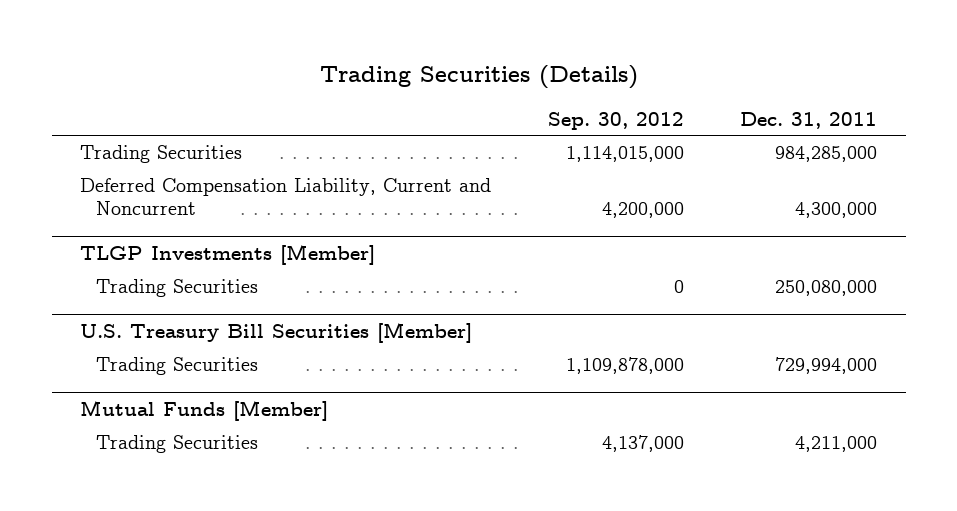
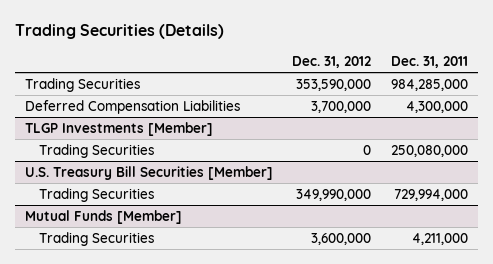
- | Sep. 30, 2012 | Dec. 31, 2011
+ | Dec. 31, 2012 | Dec. 31, 2011
- Deferred Compensation Liability, Current and Noncurrent | 4,200,000 | 4,300,000
+ Deferred Compensation Liabilities | 3,700,000 | 4,300,000

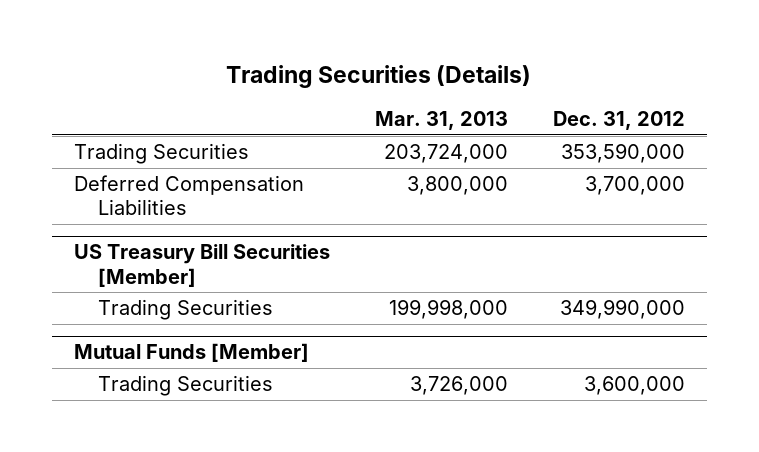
- | Dec. 31, 2012 | Dec. 31, 2011
+ | Mar. 31, 2013 | Dec. 31, 2012
- TLGP Investments [Member]
- Trading Securities | 0 | 250,080,000
- U.S. Treasury Bill Securities [Member]
+ US Treasury Bill Securities [Member]

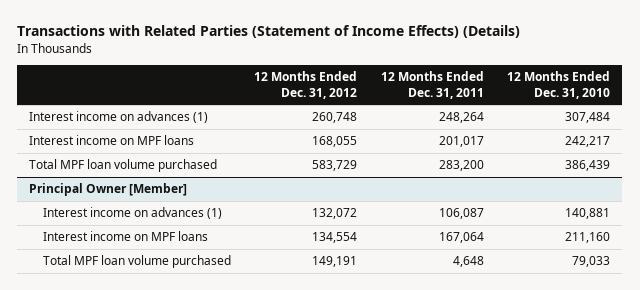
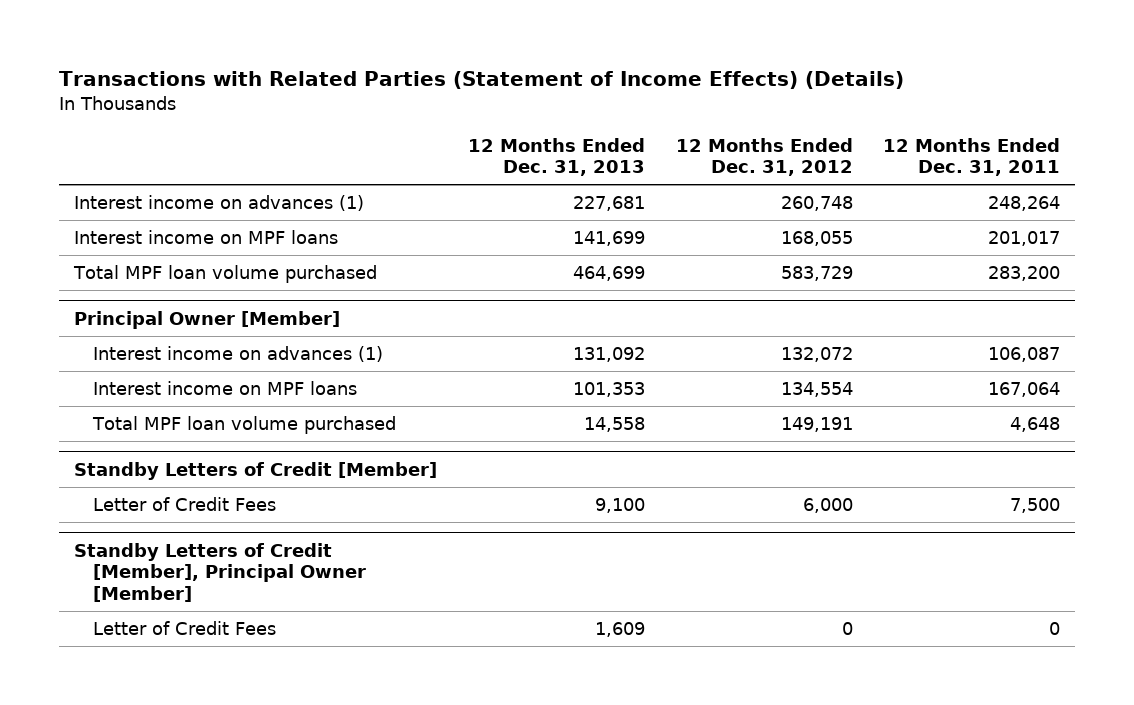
- | 12 Months Ended Dec. 31, 2012 | 12 Months Ended Dec. 31, 2011 | 12 Months Ended Dec. 31, 2010
+ | 12 Months Ended Dec. 31, 2013 | 12 Months Ended Dec. 31, 2012 | 12 Months Ended Dec. 31, 2011
+ Standby Letters of Credit [Member]
+ Letter of Credit Fees | 9,100 | 6,000 | 7,500
+ Standby Letters of Credit [Member], Principal Owner [Member]
+ Letter of Credit Fees | 1,609 | 0 | 0

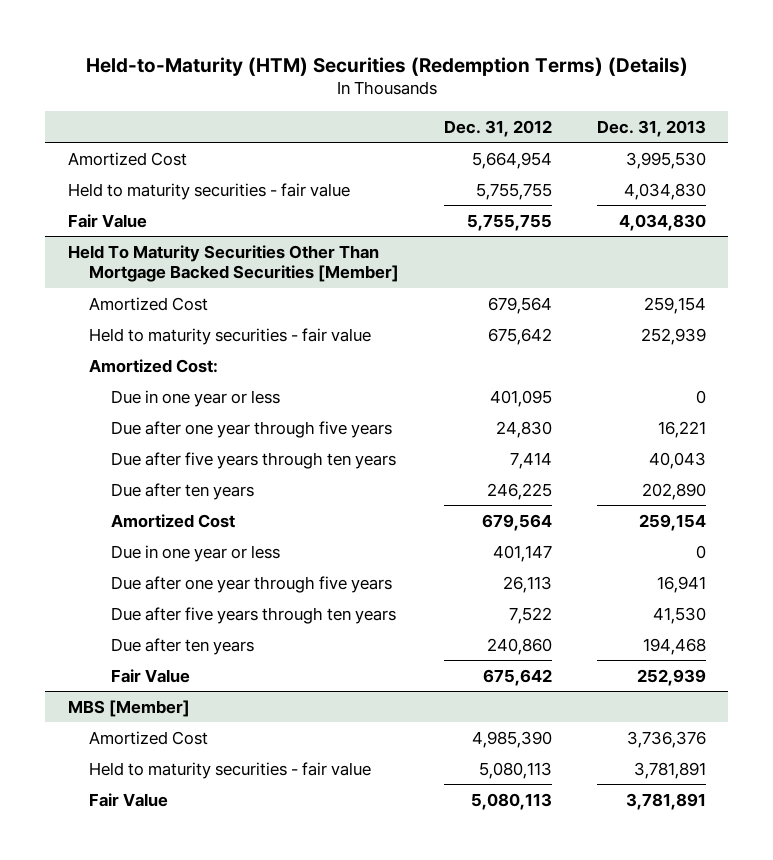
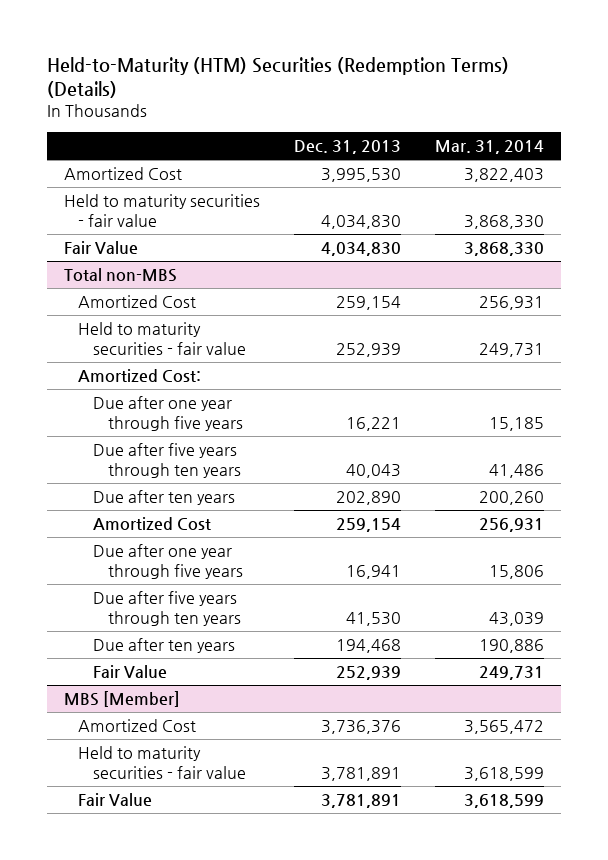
- | Dec. 31, 2012 | Dec. 31, 2013
+ | Dec. 31, 2013 | Mar. 31, 2014
- Held To Maturity Securities Other Than Mortgage Backed Securities [Member]
+ Total non-MBS
- Due in one year or less | 401,095 | 0
- Due in one year or less | 401,147 | 0

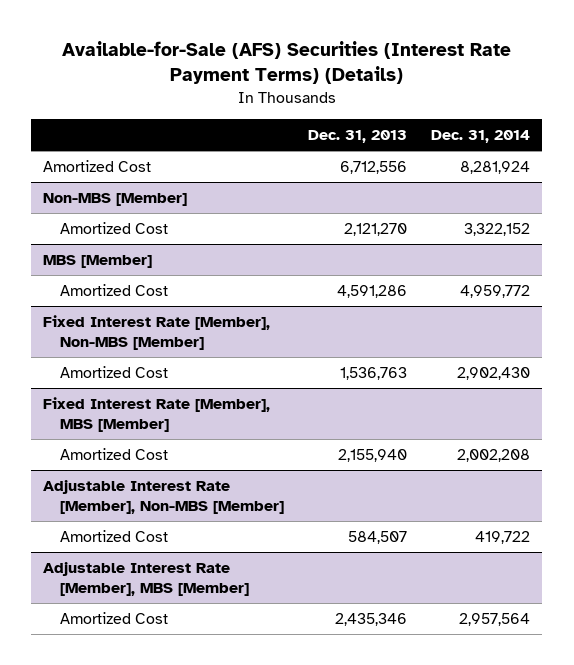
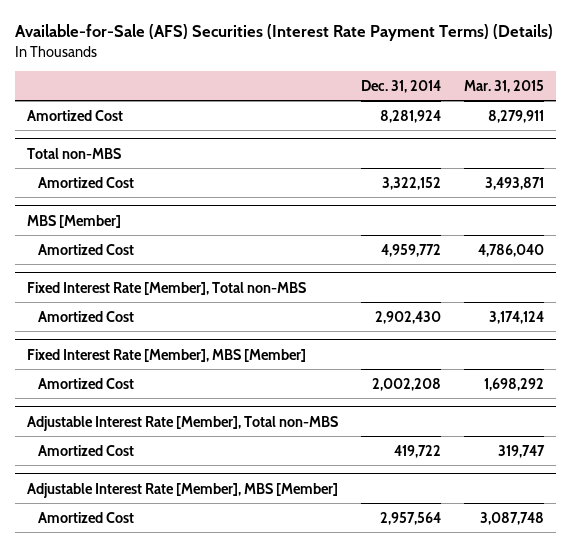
- | Dec. 31, 2013 | Dec. 31, 2014
+ | Dec. 31, 2014 | Mar. 31, 2015
- Non-MBS [Member]
+ Total non-MBS
- Fixed Interest Rate [Member], Non-MBS [Member]
+ Fixed Interest Rate [Member], Total non-MBS
- Adjustable Interest Rate [Member], Non-MBS [Member]
+ Adjustable Interest Rate [Member], Total non-MBS

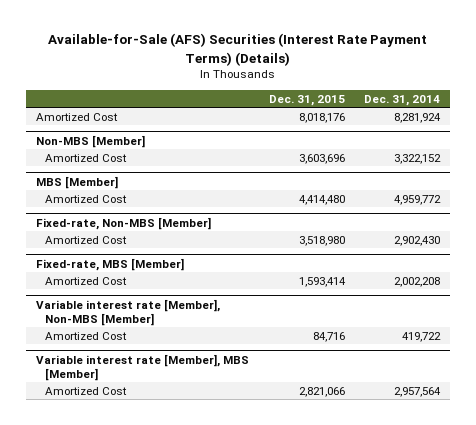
- | Dec. 31, 2014 | Mar. 31, 2015
+ | Dec. 31, 2015 | Dec. 31, 2014
- Total non-MBS
+ Non-MBS [Member]
- Fixed Interest Rate [Member], Total non-MBS
+ Fixed-rate, Non-MBS [Member]
- Fixed Interest Rate [Member], MBS [Member]
+ Fixed-rate, MBS [Member]
- Adjustable Interest Rate [Member], Total non-MBS
+ Variable interest rate [Member], Non-MBS [Member]
- Adjustable Interest Rate [Member], MBS [Member]
+ Variable interest rate [Member], MBS [Member]

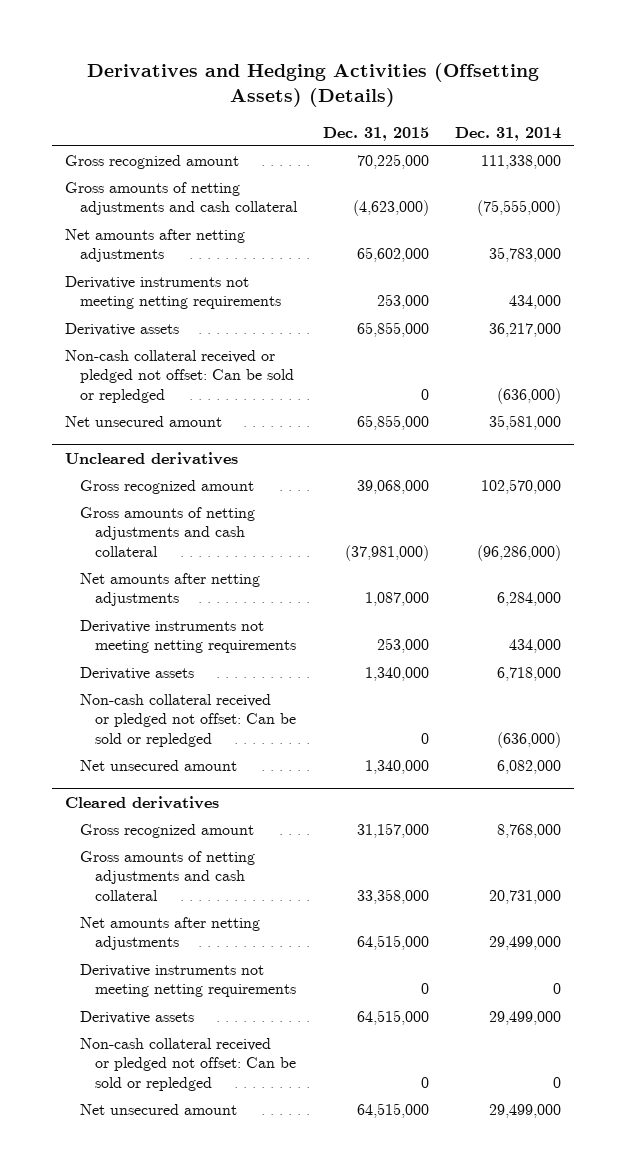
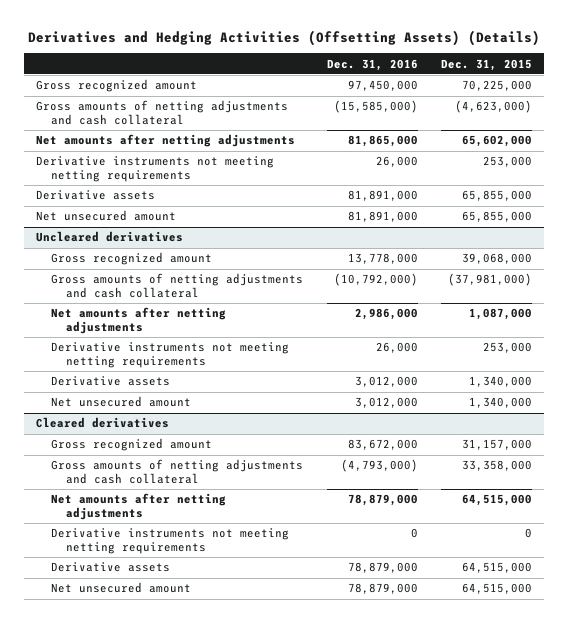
- | Dec. 31, 2015 | Dec. 31, 2014
+ | Dec. 31, 2016 | Dec. 31, 2015
- Non-cash collateral received or pledged not offset: Can be sold or repledged | 0 | (636,000)
@ Uncleared derivatives
- Non-cash collateral received or pledged not offset: Can be sold or repledged | 0 | (636,000)
@ Cleared derivatives
- Non-cash collateral received or pledged not offset: Can be sold or repledged | 0 | 0

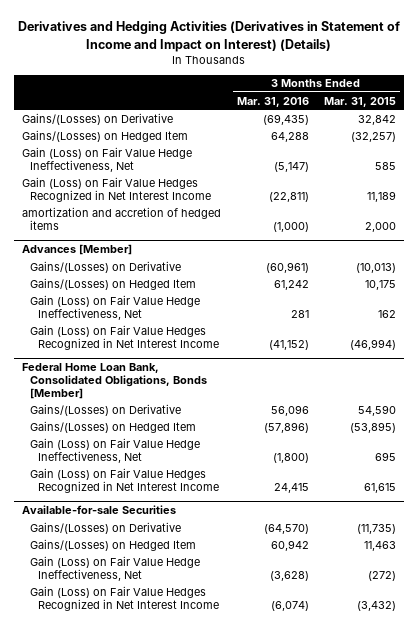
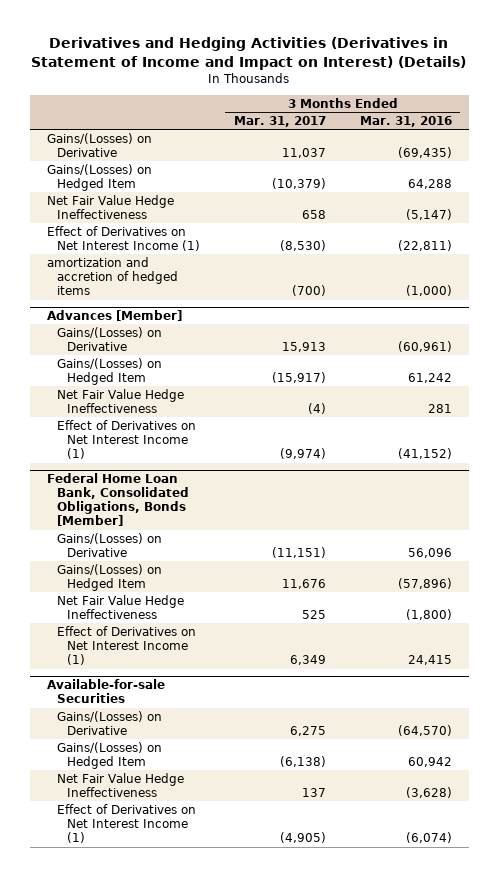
- | 3 Months Ended Mar. 31, 2016 | 3 Months Ended Mar. 31, 2015
+ | 3 Months Ended Mar. 31, 2017 | 3 Months Ended Mar. 31, 2016
- Gain (Loss) on Fair Value Hedge Ineffectiveness, Net | (5,147) | 585
- Gain (Loss) on Fair Value Hedges Recognized in Net Interest Income | (22,811) | 11,189
+ Net Fair Value Hedge Ineffectiveness | 658 | (5,147)
+ Effect of Derivatives on Net Interest Income (1) | (8,530) | (22,811)
@ Advances [Member]
- Gain (Loss) on Fair Value Hedge Ineffectiveness, Net | 281 | 162
- Gain (Loss) on Fair Value Hedges Recognized in Net Interest Income | (41,152) | (46,994)
+ Net Fair Value Hedge Ineffectiveness | (4) | 281
+ Effect of Derivatives on Net Interest Income (1) | (9,974) | (41,152)
@ Federal Home Loan Bank, Consolidated Obligations, Bonds [Member]
- Gain (Loss) on Fair Value Hedge Ineffectiveness, Net | (1,800) | 695
- Gain (Loss) on Fair Value Hedges Recognized in Net Interest Income | 24,415 | 61,615
+ Net Fair Value Hedge Ineffectiveness | 525 | (1,800)
+ Effect of Derivatives on Net Interest Income (1) | 6,349 | 24,415
@ Available-for-sale Securities
- Gain (Loss) on Fair Value Hedge Ineffectiveness, Net | (3,628) | (272)
- Gain (Loss) on Fair Value Hedges Recognized in Net Interest Income | (6,074) | (3,432)
+ Net Fair Value Hedge Ineffectiveness | 137 | (3,628)
+ Effect of Derivatives on Net Interest Income (1) | (4,905) | (6,074)

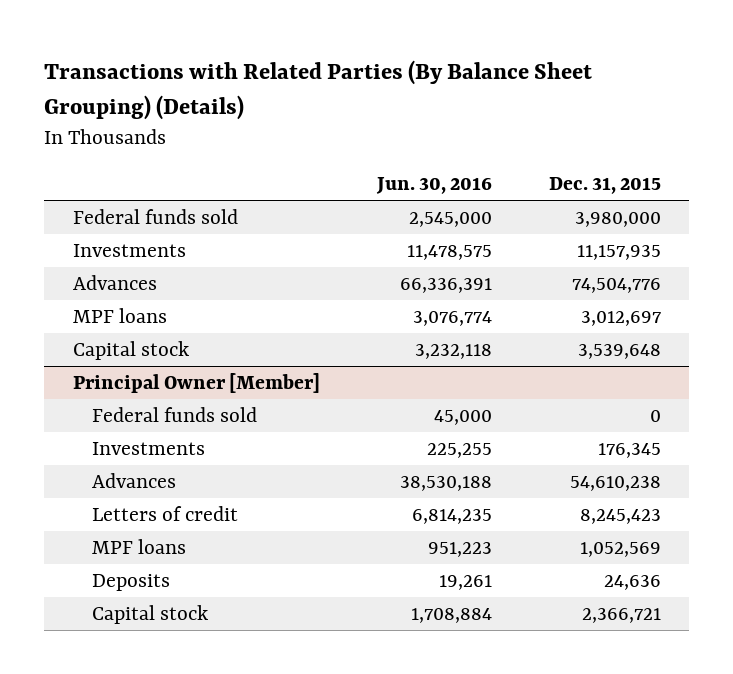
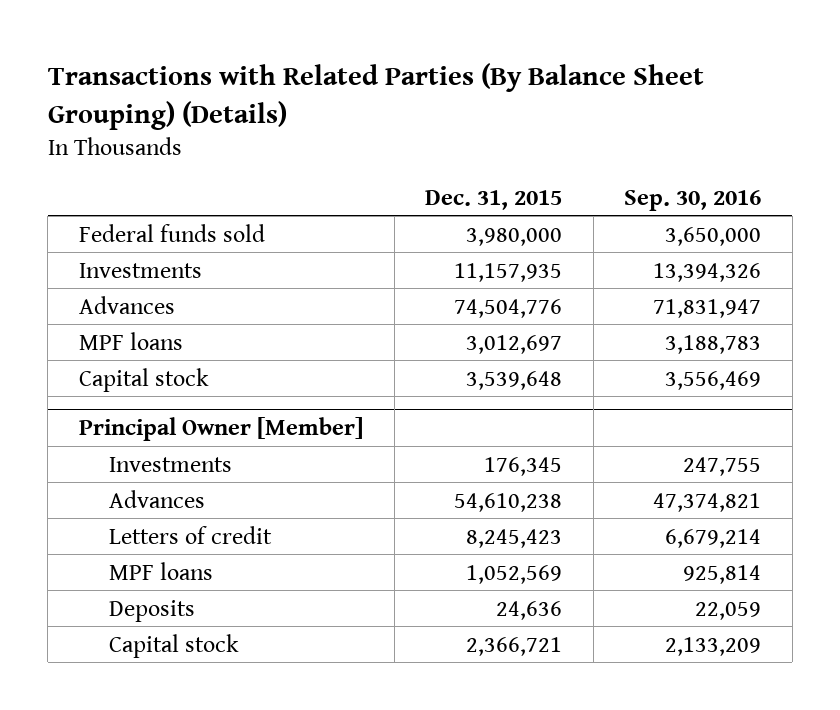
- | Jun. 30, 2016 | Dec. 31, 2015
+ | Dec. 31, 2015 | Sep. 30, 2016
@ Principal Owner [Member]
- Federal funds sold | 45,000 | 0

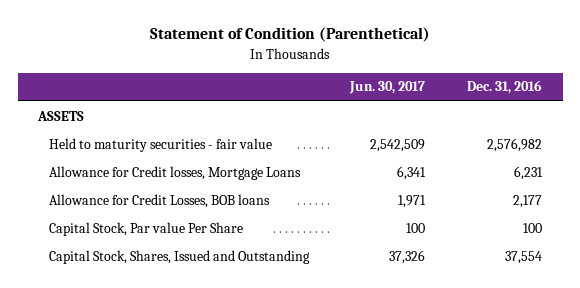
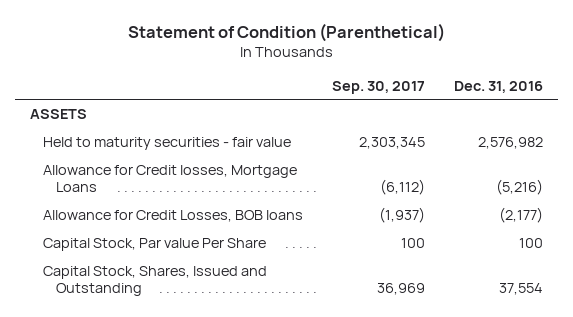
- | Jun. 30, 2017 | Dec. 31, 2016
+ | Sep. 30, 2017 | Dec. 31, 2016
- Allowance for Credit losses, Mortgage Loans | 6,341 | 6,231
- Allowance for Credit Losses, BOB loans | 1,971 | 2,177
+ Allowance for Credit losses, Mortgage Loans | (6,112) | (5,216)
+ Allowance for Credit Losses, BOB loans | (1,937) | (2,177)

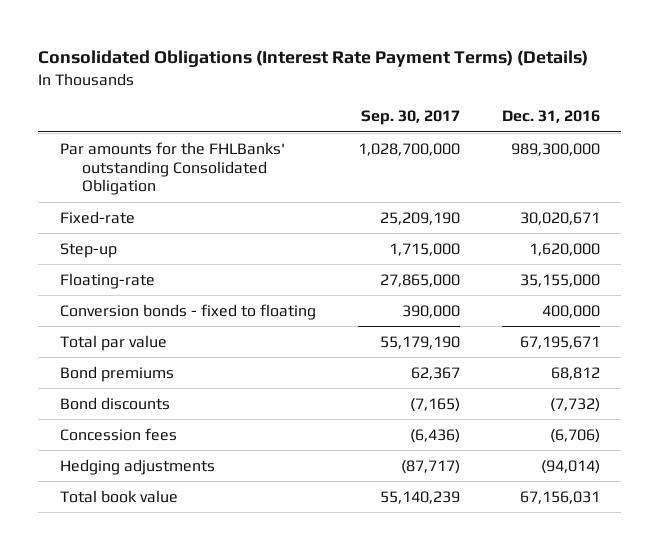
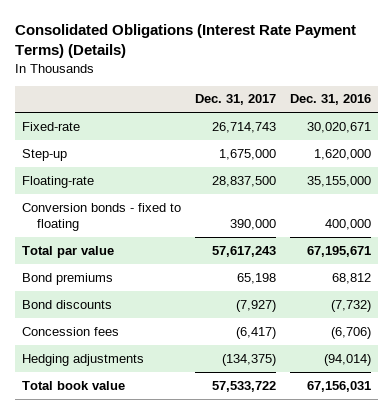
- | Sep. 30, 2017 | Dec. 31, 2016
+ | Dec. 31, 2017 | Dec. 31, 2016
- Par amounts for the FHLBanks' outstanding Consolidated Obligation | 1,028,700,000 | 989,300,000

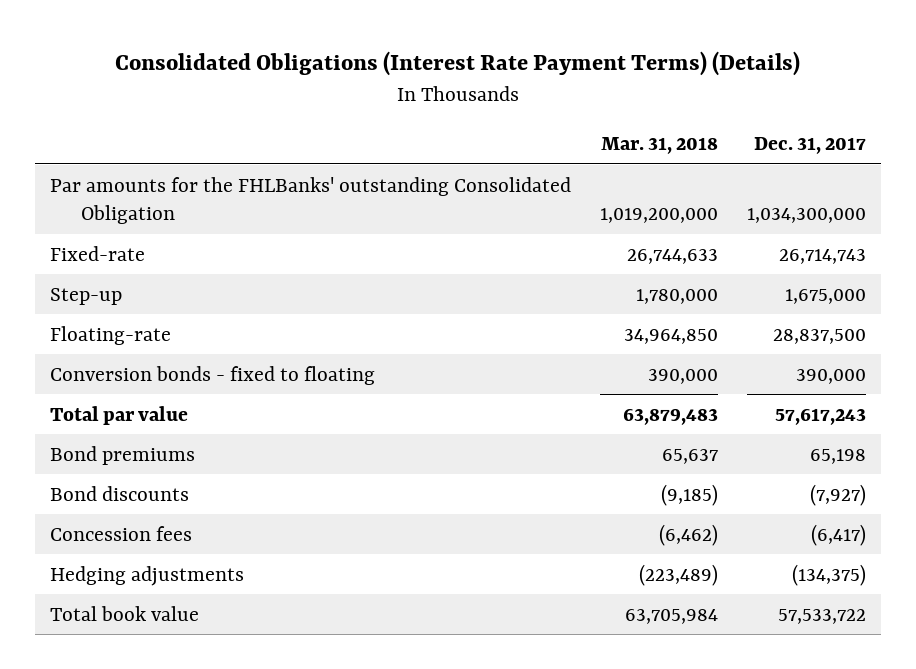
- | Dec. 31, 2017 | Dec. 31, 2016
+ | Mar. 31, 2018 | Dec. 31, 2017
+ Par amounts for the FHLBanks' outstanding Consolidated Obligation | 1,019,200,000 | 1,034,300,000

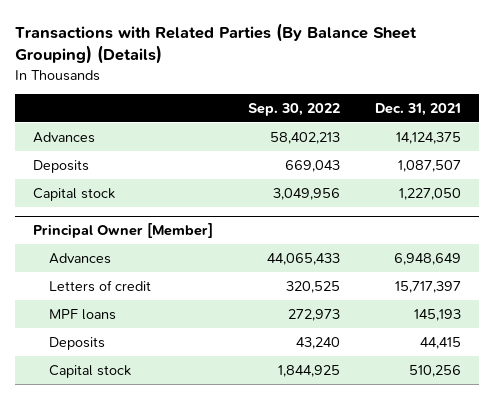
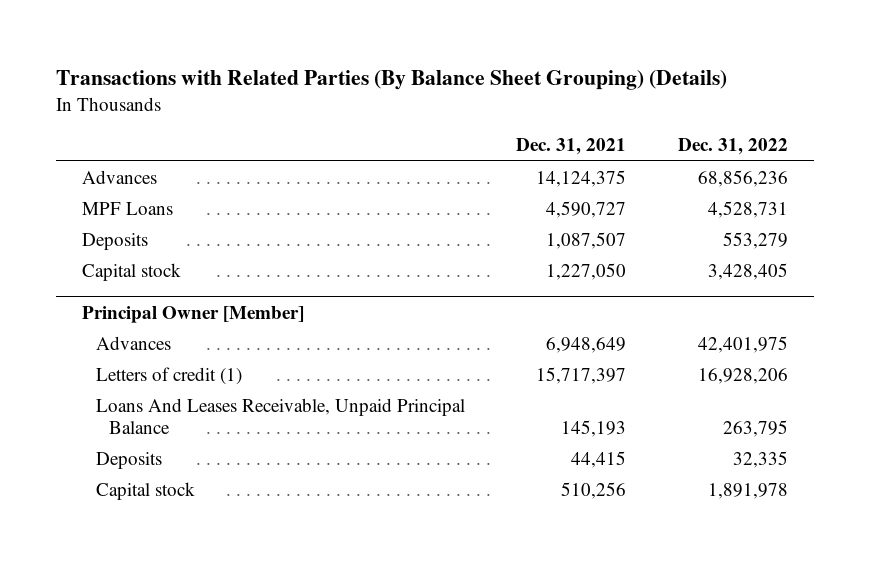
- | Sep. 30, 2022 | Dec. 31, 2021
+ | Dec. 31, 2021 | Dec. 31, 2022
+ MPF Loans | 4,590,727 | 4,528,731
@ Principal Owner [Member]
- Letters of credit | 320,525 | 15,717,397
- MPF loans | 272,973 | 145,193
+ Letters of credit (1) | 15,717,397 | 16,928,206
+ Loans And Leases Receivable, Unpaid Principal Balance | 145,193 | 263,795

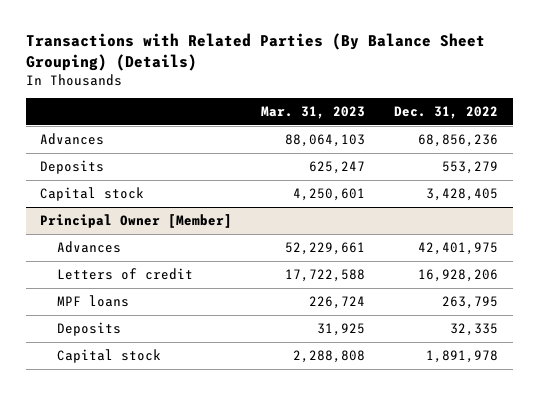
- | Dec. 31, 2021 | Dec. 31, 2022
+ | Mar. 31, 2023 | Dec. 31, 2022
- MPF Loans | 4,590,727 | 4,528,731
@ Principal Owner [Member]
- Letters of credit (1) | 15,717,397 | 16,928,206
- Loans And Leases Receivable, Unpaid Principal Balance | 145,193 | 263,795
+ Letters of credit | 17,722,588 | 16,928,206
+ MPF loans | 226,724 | 263,795

